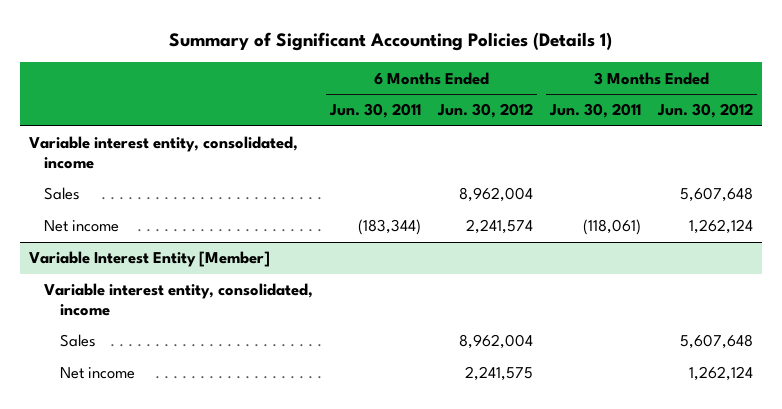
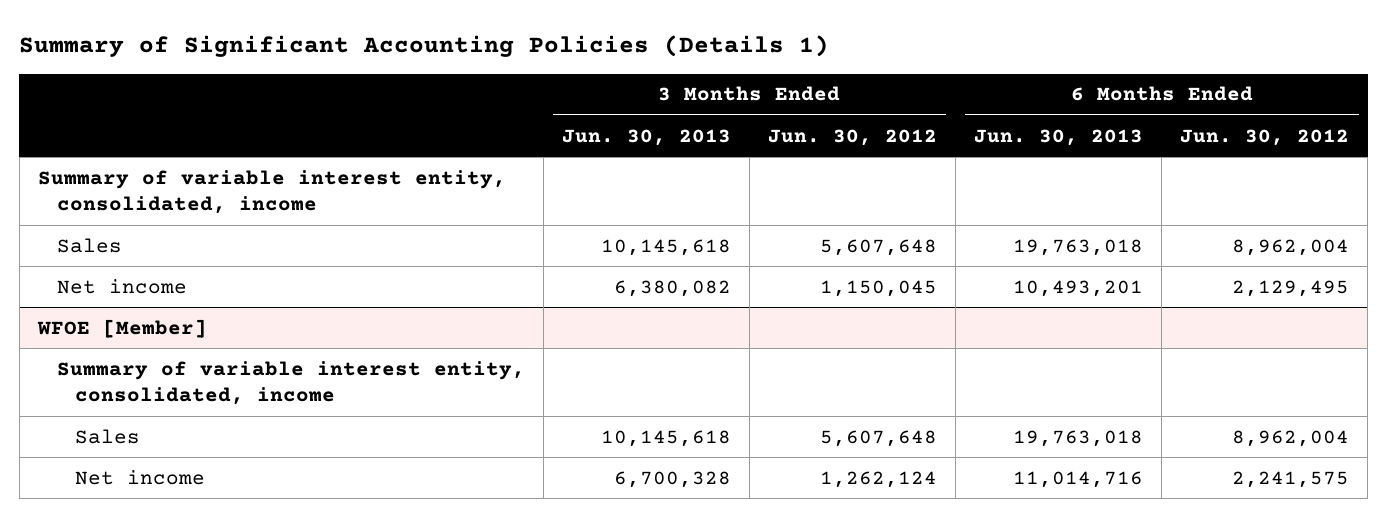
- | 6 Months Ended Jun. 30, 2011 | 6 Months Ended Jun. 30, 2012 | 3 Months Ended Jun. 30, 2011 | 3 Months Ended Jun. 30, 2012
+ | 3 Months Ended Jun. 30, 2013 | 3 Months Ended Jun. 30, 2012 | 6 Months Ended Jun. 30, 2013 | 6 Months Ended Jun. 30, 2012
- Variable interest entity, consolidated, income
+ Summary of variable interest entity, consolidated, income
- Net income | (183,344) | 2,241,574 | (118,061) | 1,262,124
- Variable Interest Entity [Member]
- Variable interest entity, consolidated, income
+ Net income | 6,380,082 | 1,150,045 | 10,493,201 | 2,129,495
+ WFOE [Member]
+ Summary of variable interest entity, consolidated, income

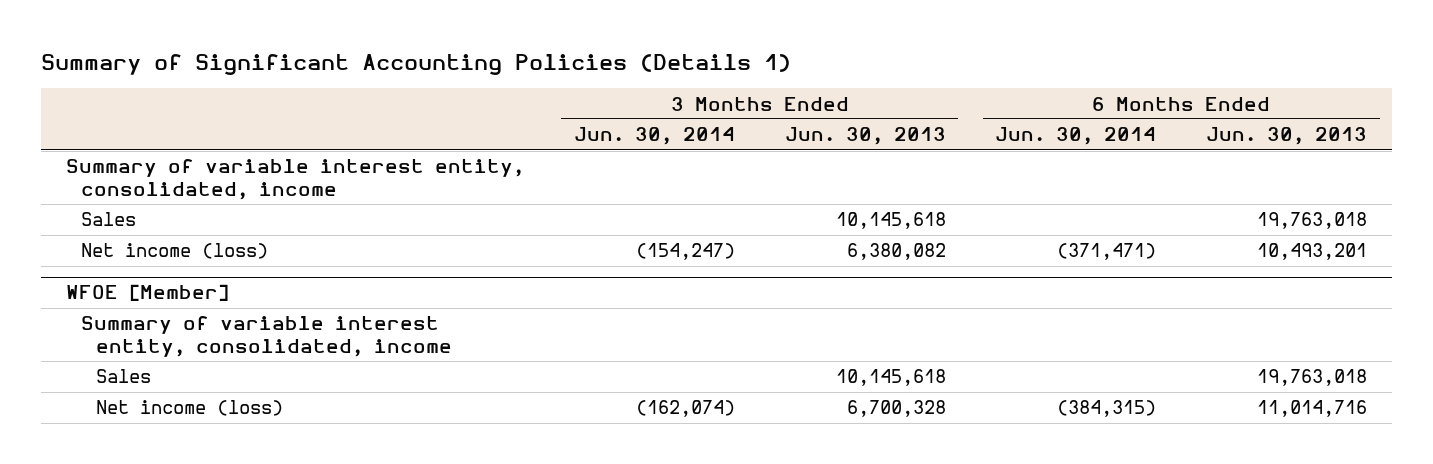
- | 3 Months Ended Jun. 30, 2013 | 3 Months Ended Jun. 30, 2012 | 6 Months Ended Jun. 30, 2013 | 6 Months Ended Jun. 30, 2012
+ | 3 Months Ended Jun. 30, 2014 | 3 Months Ended Jun. 30, 2013 | 6 Months Ended Jun. 30, 2014 | 6 Months Ended Jun. 30, 2013
- Net income | 6,380,082 | 1,150,045 | 10,493,201 | 2,129,495
+ Net income (loss) | (154,247) | 6,380,082 | (371,471) | 10,493,201
@ WFOE [Member]
- Net income | 6,700,328 | 1,262,124 | 11,014,716 | 2,241,575
+ Net income (loss) | (162,074) | 6,700,328 | (384,315) | 11,014,716

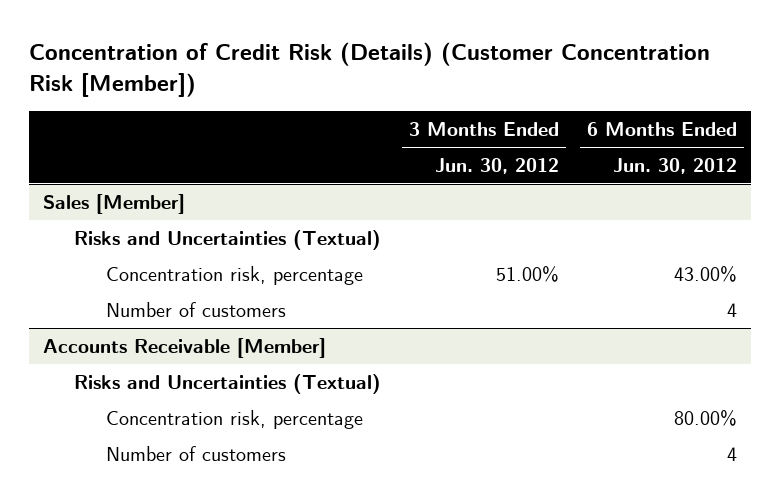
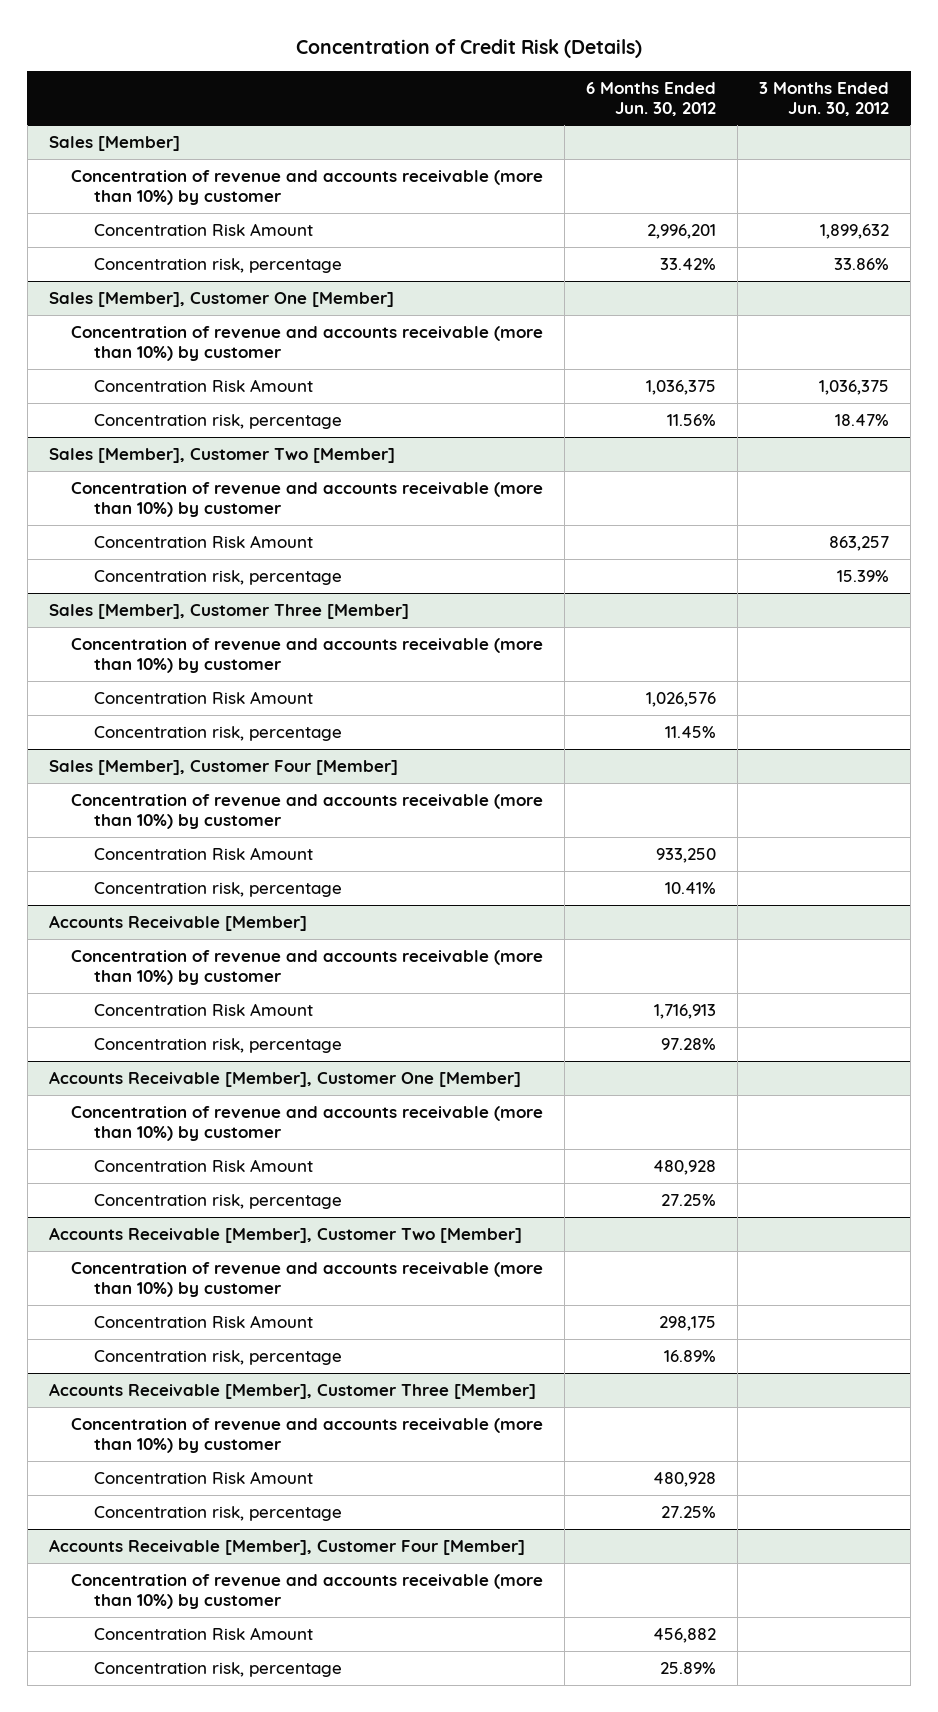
- Concentration of Credit Risk (Details) (Customer Concentration Risk [Member])
+ Concentration of Credit Risk (Details)
- | 3 Months Ended Jun. 30, 2012 | 6 Months Ended Jun. 30, 2012
+ | 6 Months Ended Jun. 30, 2012 | 3 Months Ended Jun. 30, 2012
@ Sales [Member]
- Risks and Uncertainties (Textual)
- Concentration risk, percentage | 51.00% | 43.00%
- Number of customers | | 4
+ Concentration of revenue and accounts receivable (more than 10%) by customer
+ Concentration Risk Amount | 2,996,201 | 1,899,632
+ Concentration risk, percentage | 33.42% | 33.86%
+ Sales [Member], Customer One [Member]
+ Concentration of revenue and accounts receivable (more than 10%) by customer
+ Concentration Risk Amount | 1,036,375 | 1,036,375
+ Concentration risk, percentage | 11.56% | 18.47%
+ Sales [Member], Customer Two [Member]
+ Concentration of revenue and accounts receivable (more than 10%) by customer
+ Concentration Risk Amount | | 863,257
+ Concentration risk, percentage | | 15.39%
+ Sales [Member], Customer Three [Member]
+ Concentration of revenue and accounts receivable (more than 10%) by customer
+ Concentration Risk Amount | 1,026,576 |
+ Concentration risk, percentage | 11.45% |
+ Sales [Member], Customer Four [Member]
+ Concentration of revenue and accounts receivable (more than 10%) by customer
+ Concentration Risk Amount | 933,250 |
+ Concentration risk, percentage | 10.41% |
@ Accounts Receivable [Member]
- Risks and Uncertainties (Textual)
- Concentration risk, percentage | | 80.00%
- Number of customers | | 4
+ Concentration of revenue and accounts receivable (more than 10%) by customer
+ Concentration Risk Amount | 1,716,913 |
+ Concentration risk, percentage | 97.28% |
+ Accounts Receivable [Member], Customer One [Member]
+ Concentration of revenue and accounts receivable (more than 10%) by customer
+ Concentration Risk Amount | 480,928 |
+ Concentration risk, percentage | 27.25% |
+ Accounts Receivable [Member], Customer Two [Member]
+ Concentration of revenue and accounts receivable (more than 10%) by customer
+ Concentration Risk Amount | 298,175 |
+ Concentration risk, percentage | 16.89% |
+ Accounts Receivable [Member], Customer Three [Member]
+ Concentration of revenue and accounts receivable (more than 10%) by customer
+ Concentration Risk Amount | 480,928 |
+ Concentration risk, percentage | 27.25% |
+ Accounts Receivable [Member], Customer Four [Member]
+ Concentration of revenue and accounts receivable (more than 10%) by customer
+ Concentration Risk Amount | 456,882 |
+ Concentration risk, percentage | 25.89% |

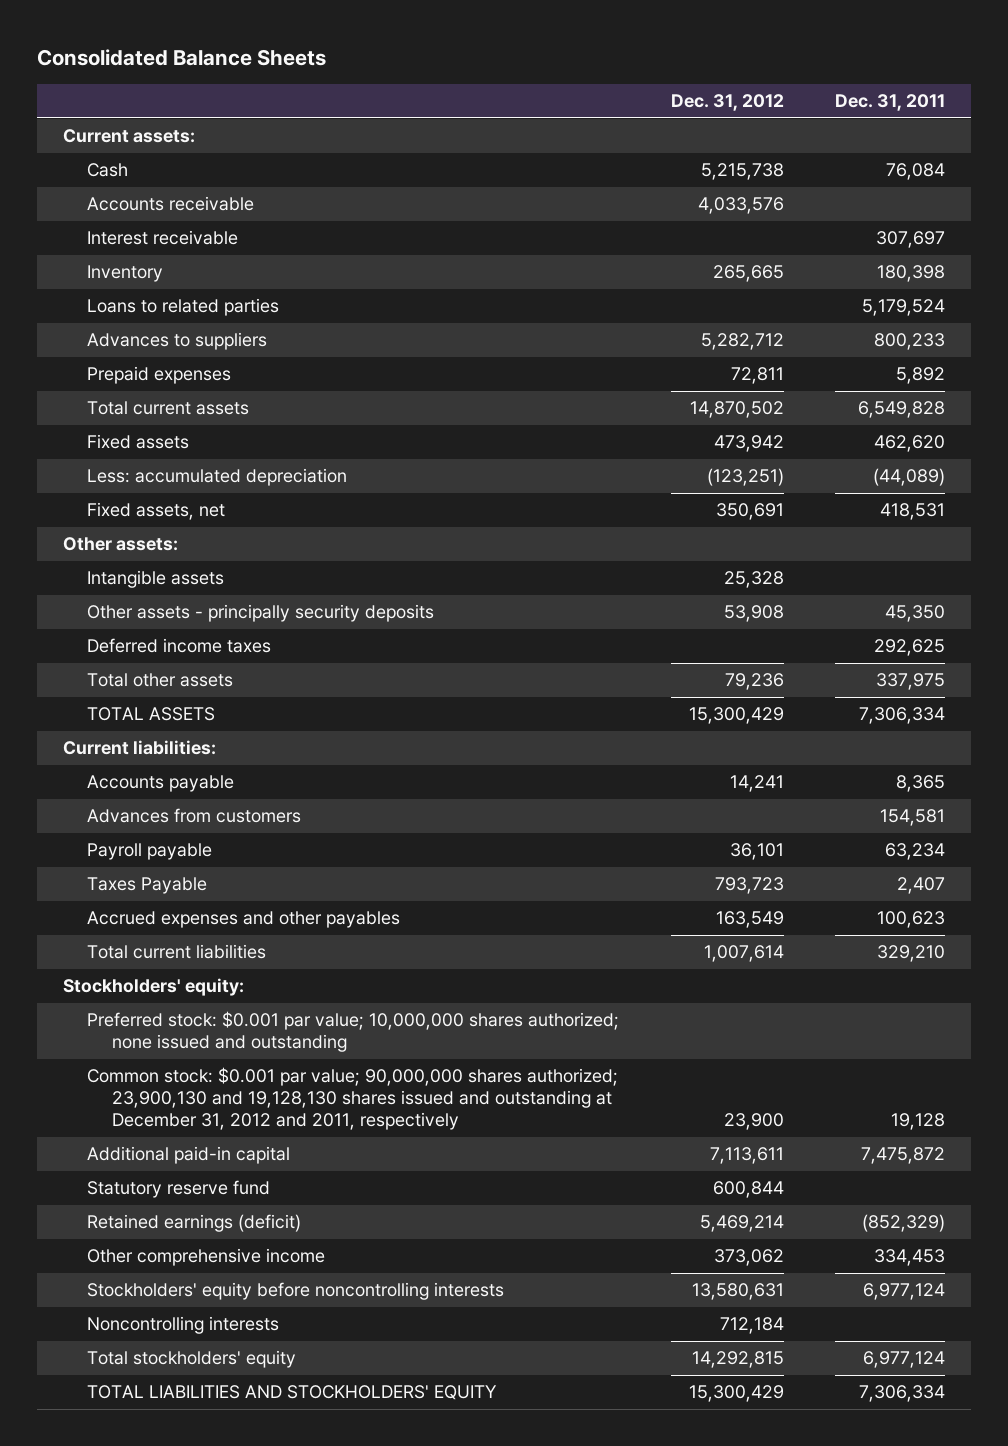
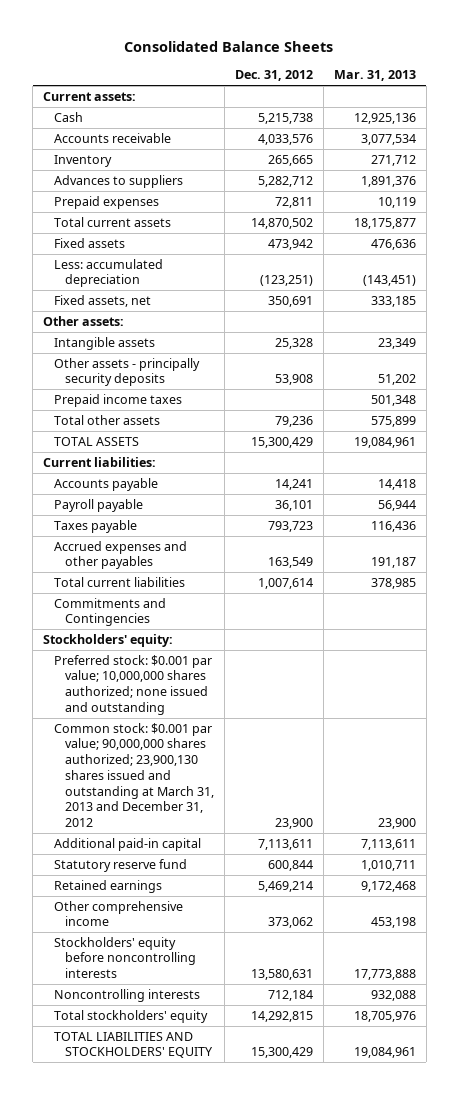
- | Dec. 31, 2012 | Dec. 31, 2011
+ | Dec. 31, 2012 | Mar. 31, 2013
- Interest receivable | | 307,697
- Loans to related parties | | 5,179,524
- Deferred income taxes | | 292,625
+ Prepaid income taxes | | 501,348
- Advances from customers | | 154,581
- Taxes Payable | 793,723 | 2,407
+ Taxes payable | 793,723 | 116,436
+ Commitments and Contingencies
- Common stock: $0.001 par value; 90,000,000 shares authorized; 23,900,130 and 19,128,130 shares issued and outstanding at December 31, 2012 and 2011, respectively | 23,900 | 19,128
+ Common stock: $0.001 par value; 90,000,000 shares authorized; 23,900,130 shares issued and outstanding at March 31, 2013 and December 31, 2012 | 23,900 | 23,900
- Retained earnings (deficit) | 5,469,214 | (852,329)
+ Retained earnings | 5,469,214 | 9,172,468

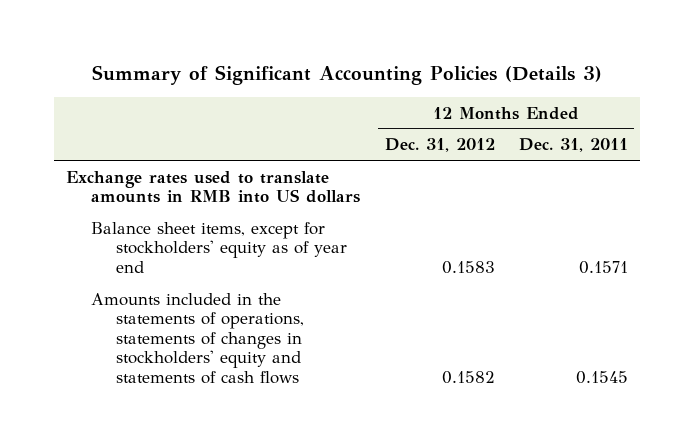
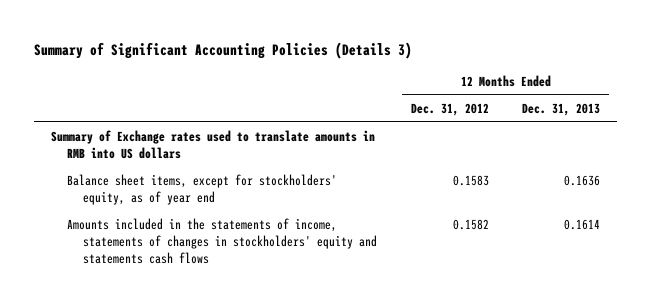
- | 12 Months Ended Dec. 31, 2012 | 12 Months Ended Dec. 31, 2011
+ | 12 Months Ended Dec. 31, 2012 | 12 Months Ended Dec. 31, 2013
- Exchange rates used to translate amounts in RMB into US dollars
- Balance sheet items, except for stockholders' equity as of year end | 0.1583 | 0.1571
- Amounts included in the statements of operations, statements of changes in stockholders' equity and statements of cash flows | 0.1582 | 0.1545
+ Summary of Exchange rates used to translate amounts in RMB into US dollars
+ Balance sheet items, except for stockholders' equity, as of year end | 0.1583 | 0.1636
+ Amounts included in the statements of income, statements of changes in stockholders' equity and statements cash flows | 0.1582 | 0.1614

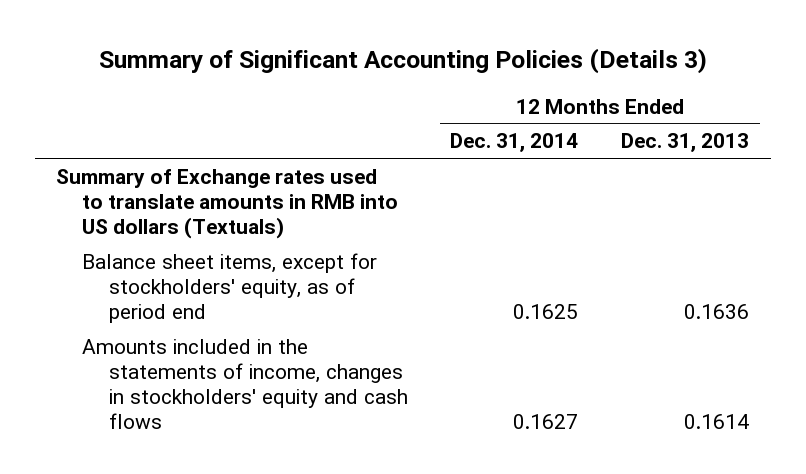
- | 12 Months Ended Dec. 31, 2012 | 12 Months Ended Dec. 31, 2013
+ | 12 Months Ended Dec. 31, 2014 | 12 Months Ended Dec. 31, 2013
- Summary of Exchange rates used to translate amounts in RMB into US dollars
- Balance sheet items, except for stockholders' equity, as of year end | 0.1583 | 0.1636
- Amounts included in the statements of income, statements of changes in stockholders' equity and statements cash flows | 0.1582 | 0.1614
+ Summary of Exchange rates used to translate amounts in RMB into US dollars (Textuals)
+ Balance sheet items, except for stockholders' equity, as of period end | 0.1625 | 0.1636
+ Amounts included in the statements of income, changes in stockholders' equity and cash flows | 0.1627 | 0.1614

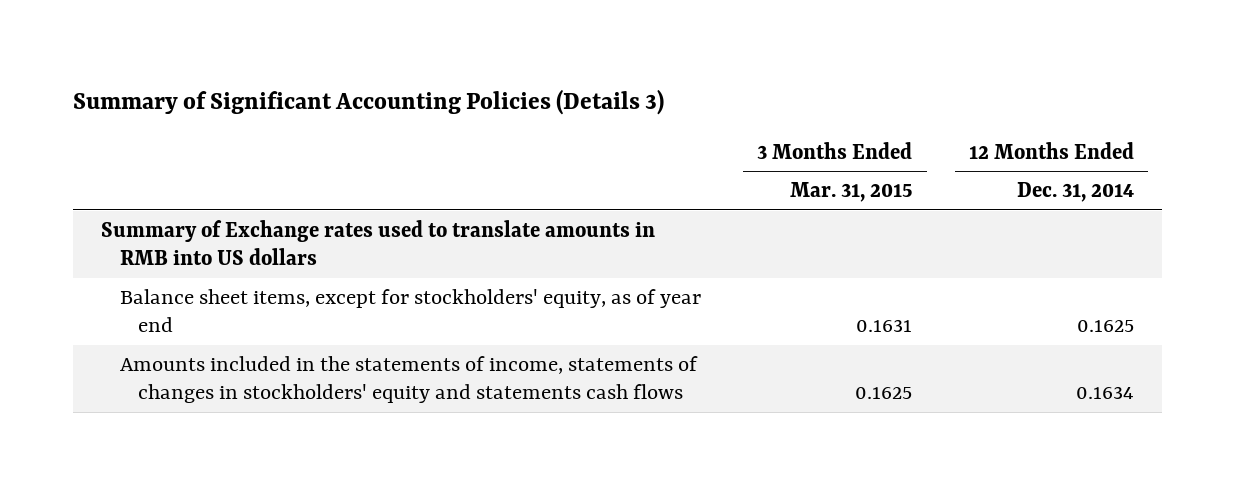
- | 12 Months Ended Dec. 31, 2014 | 12 Months Ended Dec. 31, 2013
+ | 3 Months Ended Mar. 31, 2015 | 12 Months Ended Dec. 31, 2014
- Summary of Exchange rates used to translate amounts in RMB into US dollars (Textuals)
- Balance sheet items, except for stockholders' equity, as of period end | 0.1625 | 0.1636
- Amounts included in the statements of income, changes in stockholders' equity and cash flows | 0.1627 | 0.1614
+ Summary of Exchange rates used to translate amounts in RMB into US dollars
+ Balance sheet items, except for stockholders' equity, as of year end | 0.1631 | 0.1625
+ Amounts included in the statements of income, statements of changes in stockholders' equity and statements cash flows | 0.1625 | 0.1634

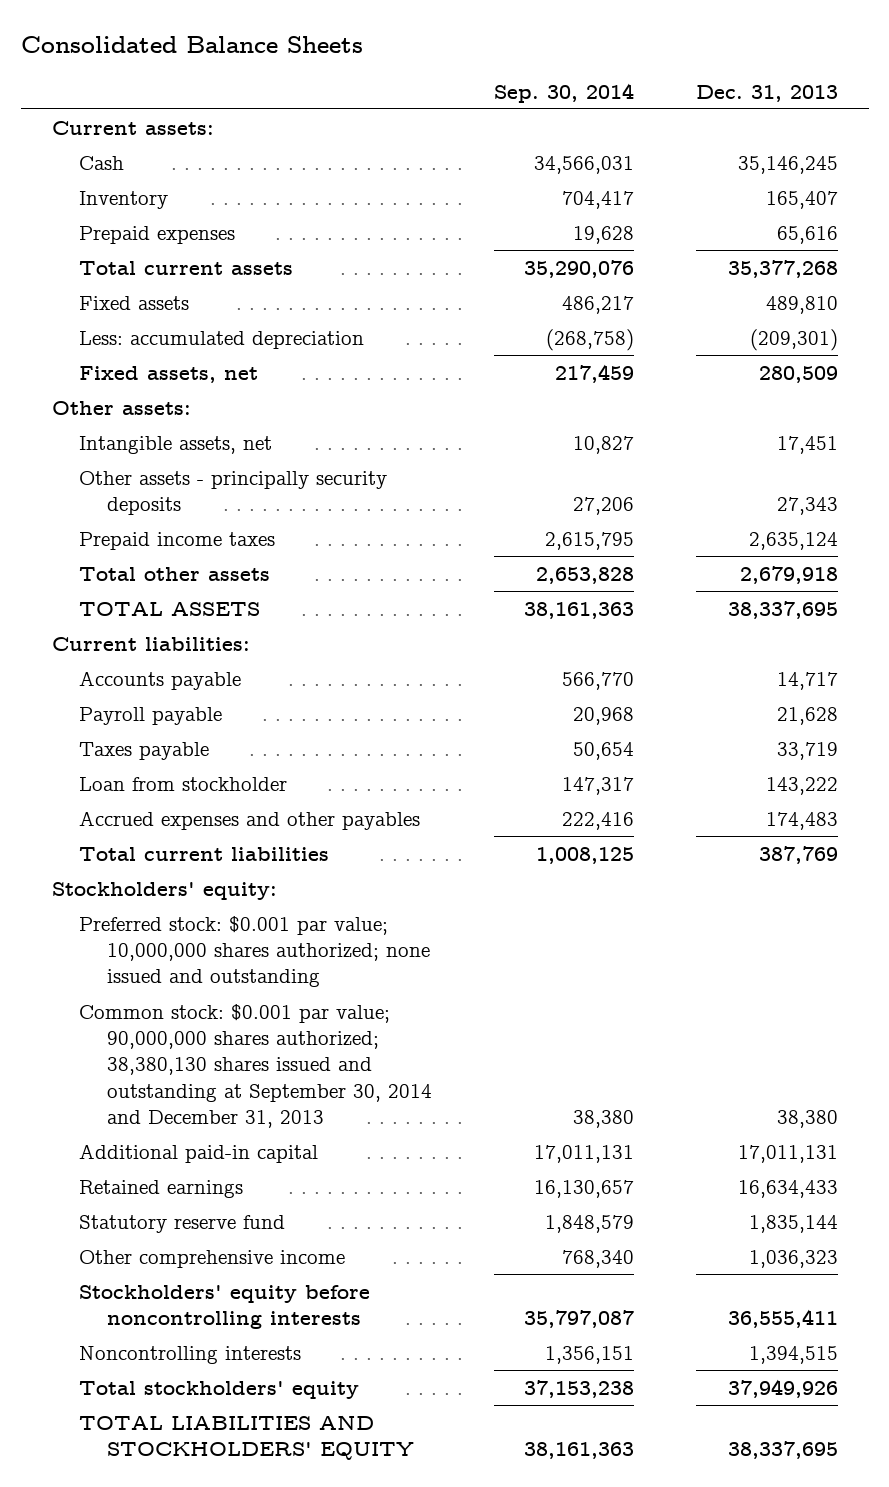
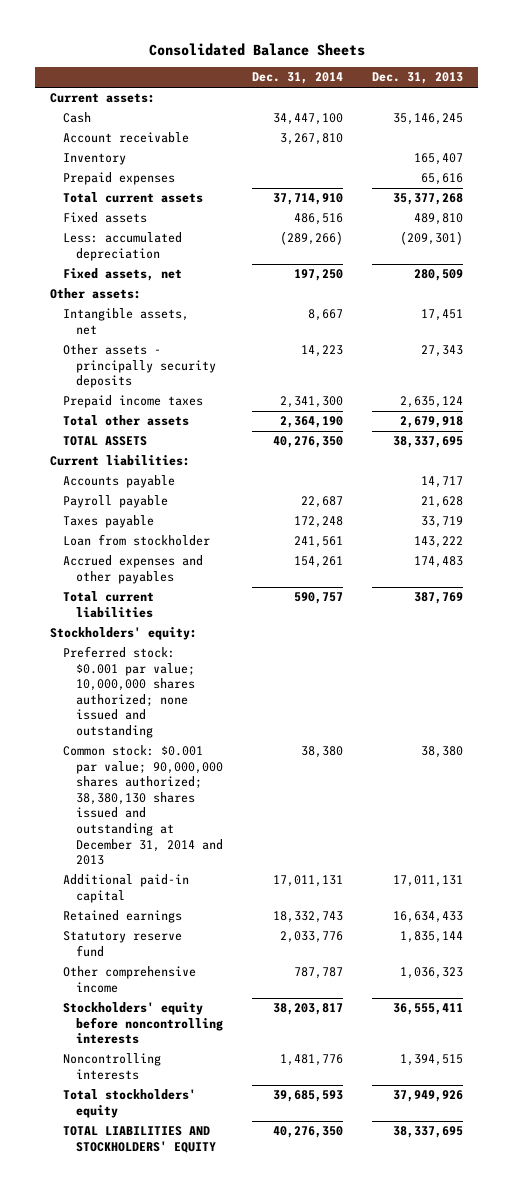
- | Sep. 30, 2014 | Dec. 31, 2013
+ | Dec. 31, 2014 | Dec. 31, 2013
+ Account receivable | 3,267,810 |
- Common stock: $0.001 par value; 90,000,000 shares authorized; 38,380,130 shares issued and outstanding at September 30, 2014 and December 31, 2013 | 38,380 | 38,380
+ Common stock: $0.001 par value; 90,000,000 shares authorized; 38,380,130 shares issued and outstanding at December 31, 2014 and 2013 | 38,380 | 38,380

